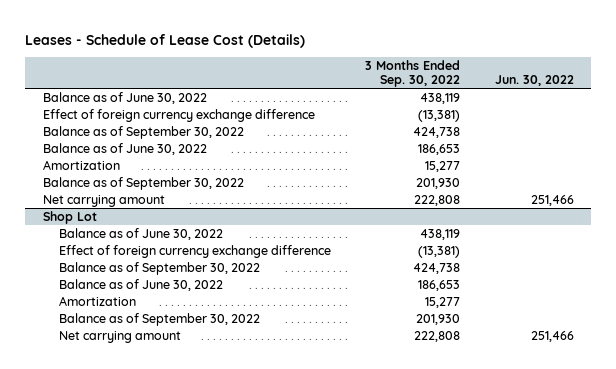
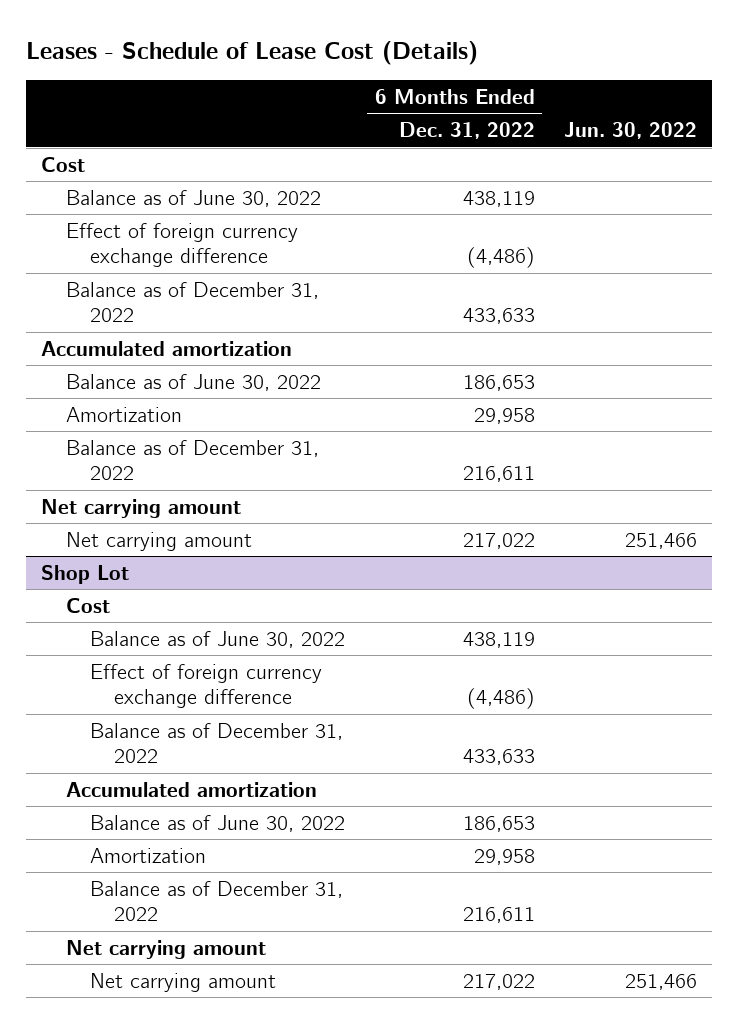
- | 3 Months Ended Sep. 30, 2022 | Jun. 30, 2022
+ | 6 Months Ended Dec. 31, 2022 | Jun. 30, 2022
+ Cost
- Balance as of September 30, 2022 | 424,738 |
+ Balance as of December 31, 2022 | 433,633 |
+ Accumulated amortization
- Balance as of September 30, 2022 | 201,930 |
+ Balance as of December 31, 2022 | 216,611 |
+ Net carrying amount
@ Shop Lot
+ Cost
- Balance as of September 30, 2022 | 424,738 |
+ Balance as of December 31, 2022 | 433,633 |
+ Accumulated amortization
- Balance as of September 30, 2022 | 201,930 |
+ Balance as of December 31, 2022 | 216,611 |
+ Net carrying amount

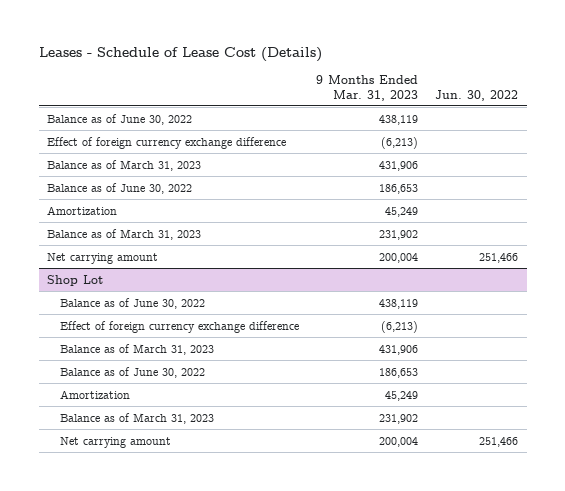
- | 6 Months Ended Dec. 31, 2022 | Jun. 30, 2022
+ | 9 Months Ended Mar. 31, 2023 | Jun. 30, 2022
- Cost
- Balance as of December 31, 2022 | 433,633 |
- Accumulated amortization
+ Balance as of March 31, 2023 | 431,906 |
- Balance as of December 31, 2022 | 216,611 |
- Net carrying amount
+ Balance as of March 31, 2023 | 231,902 |
@ Shop Lot
- Cost
- Balance as of December 31, 2022 | 433,633 |
- Accumulated amortization
+ Balance as of March 31, 2023 | 431,906 |
- Balance as of December 31, 2022 | 216,611 |
- Net carrying amount
+ Balance as of March 31, 2023 | 231,902 |

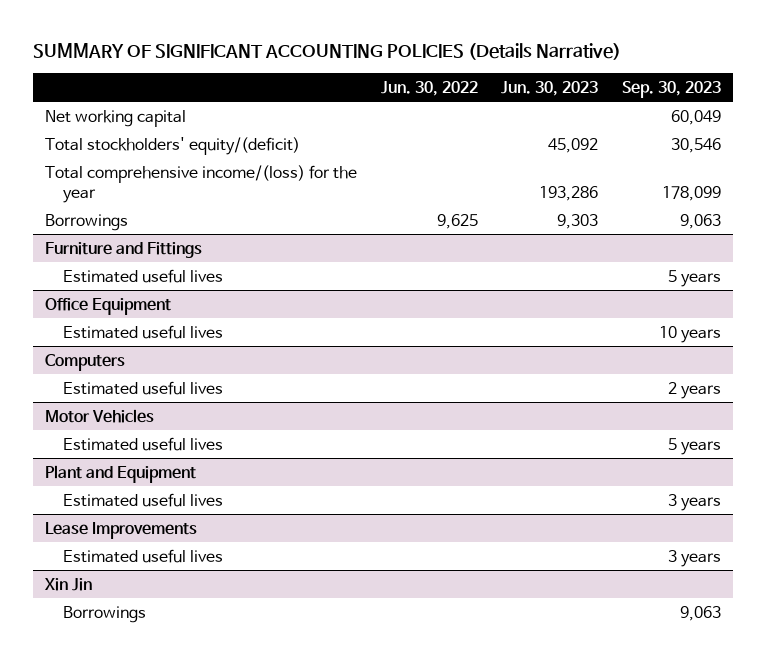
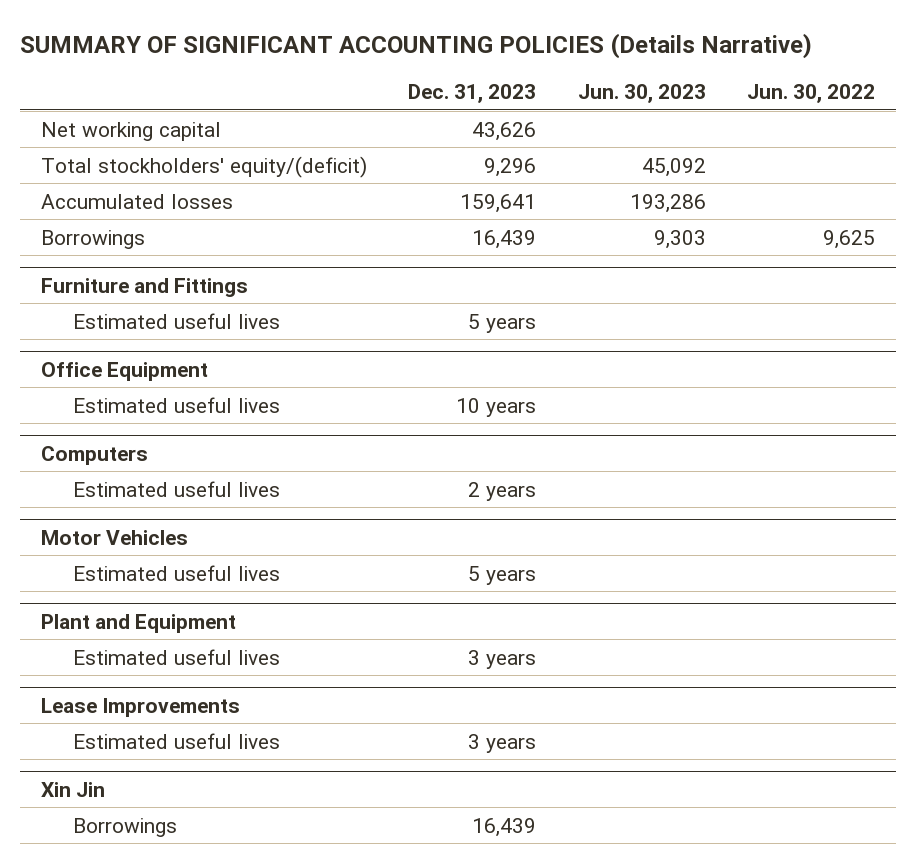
- | Jun. 30, 2022 | Jun. 30, 2023 | Sep. 30, 2023
+ | Dec. 31, 2023 | Jun. 30, 2023 | Jun. 30, 2022
- Total comprehensive income/(loss) for the year | | 193,286 | 178,099
+ Accumulated losses | 159,641 | 193,286 |

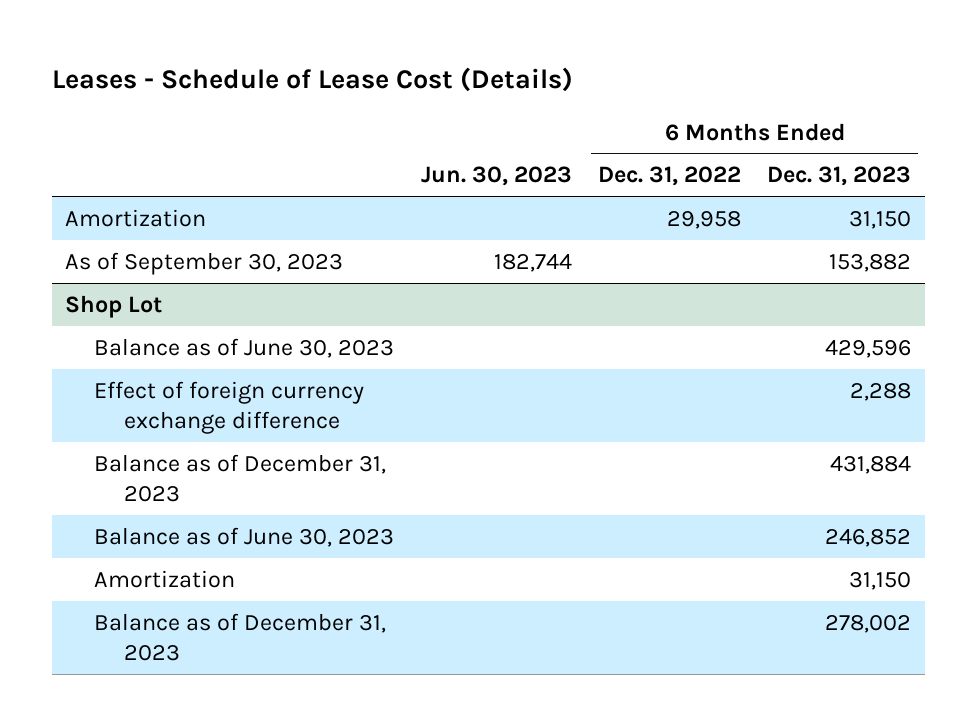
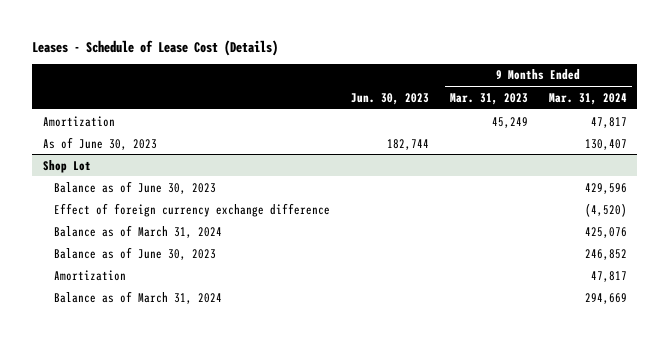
- | Jun. 30, 2023 | 6 Months Ended Dec. 31, 2022 | 6 Months Ended Dec. 31, 2023
+ | Jun. 30, 2023 | 9 Months Ended Mar. 31, 2023 | 9 Months Ended Mar. 31, 2024
- As of September 30, 2023 | 182,744 | | 153,882
+ As of June 30, 2023 | 182,744 | | 130,407
@ Shop Lot
- Balance as of December 31, 2023 | | | 431,884
+ Balance as of March 31, 2024 | | | 425,076
- Balance as of December 31, 2023 | | | 278,002
+ Balance as of March 31, 2024 | | | 294,669

